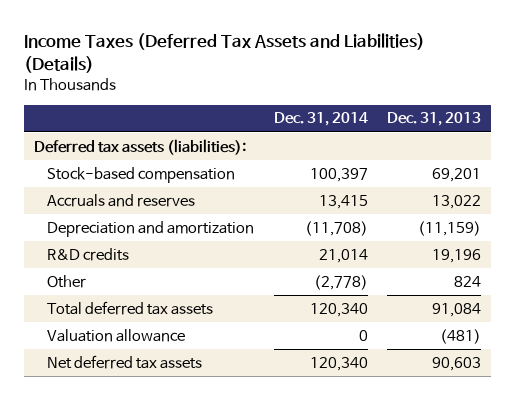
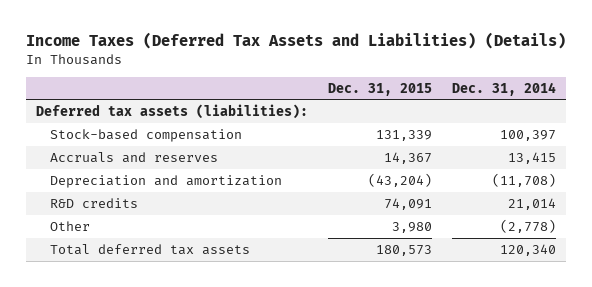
- | Dec. 31, 2014 | Dec. 31, 2013
+ | Dec. 31, 2015 | Dec. 31, 2014
- Valuation allowance | 0 | (481)
- Net deferred tax assets | 120,340 | 90,603

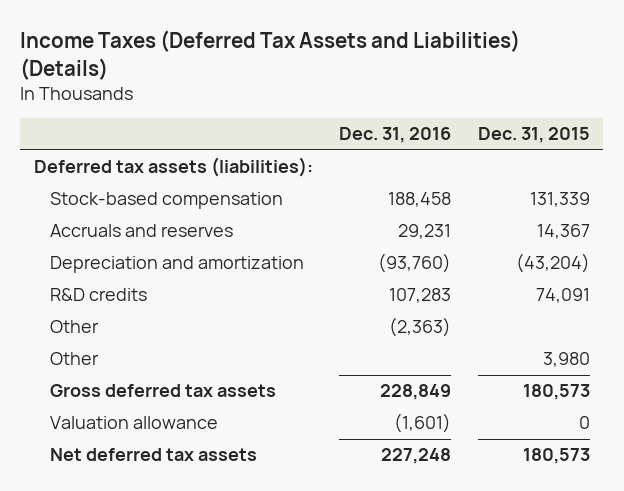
- | Dec. 31, 2015 | Dec. 31, 2014
+ | Dec. 31, 2016 | Dec. 31, 2015
+ Other | (2,363) |
- Total deferred tax assets | 180,573 | 120,340
+ Gross deferred tax assets | 228,849 | 180,573
+ Valuation allowance | (1,601) | 0
+ Net deferred tax assets | 227,248 | 180,573

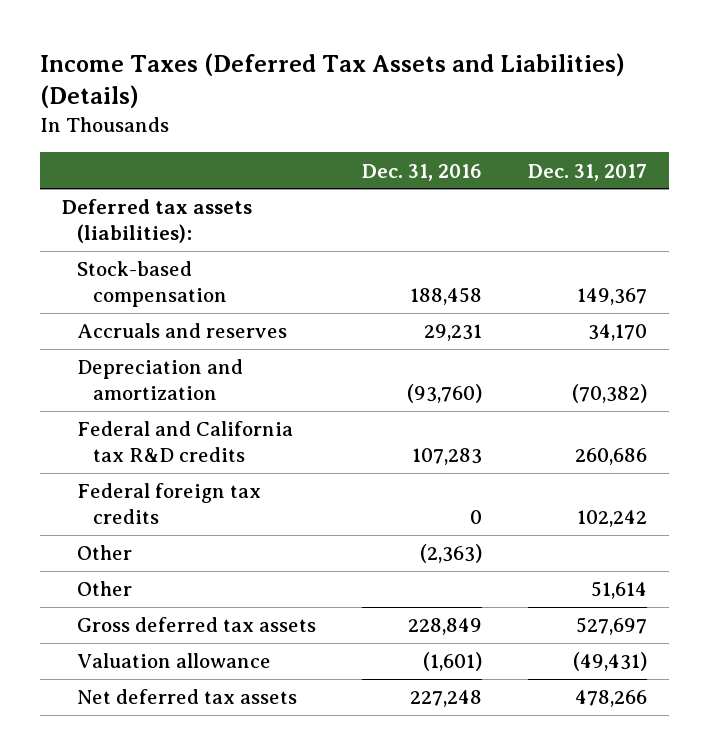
- | Dec. 31, 2016 | Dec. 31, 2015
+ | Dec. 31, 2016 | Dec. 31, 2017
- R&D credits | 107,283 | 74,091
+ Federal and California tax R&D credits | 107,283 | 260,686
+ Federal foreign tax credits | 0 | 102,242

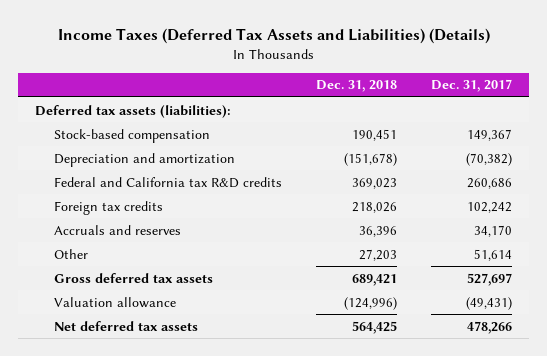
- | Dec. 31, 2016 | Dec. 31, 2017
+ | Dec. 31, 2018 | Dec. 31, 2017
- Federal foreign tax credits | 0 | 102,242
- Other | (2,363) |
+ Foreign tax credits | 218,026 | 102,242
moved down: Accruals and reserves | 36,396 | 34,170

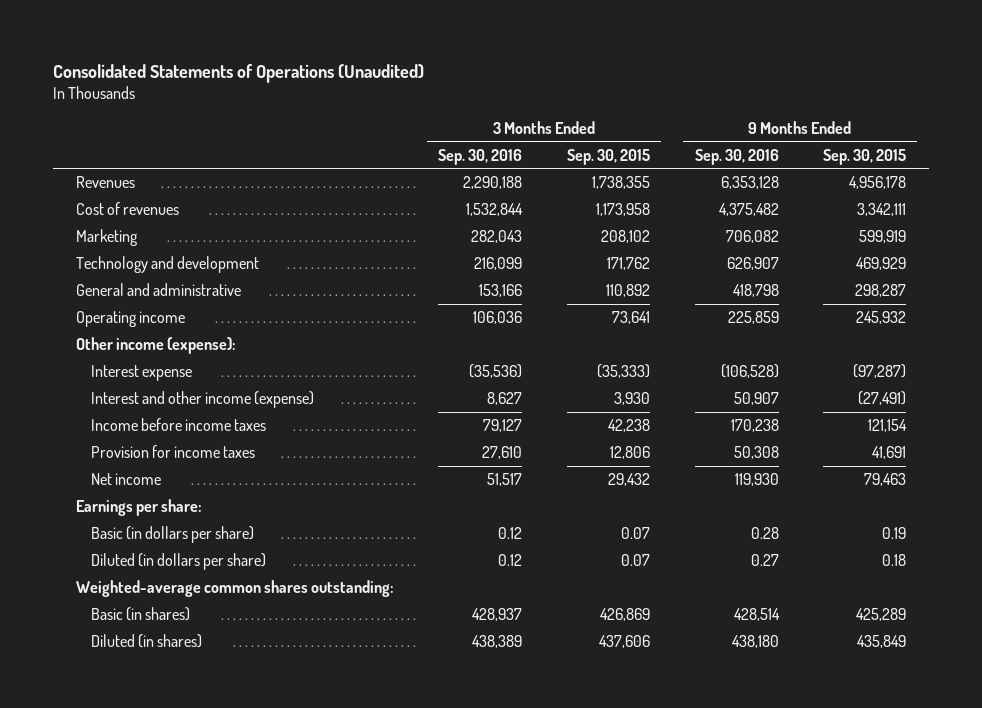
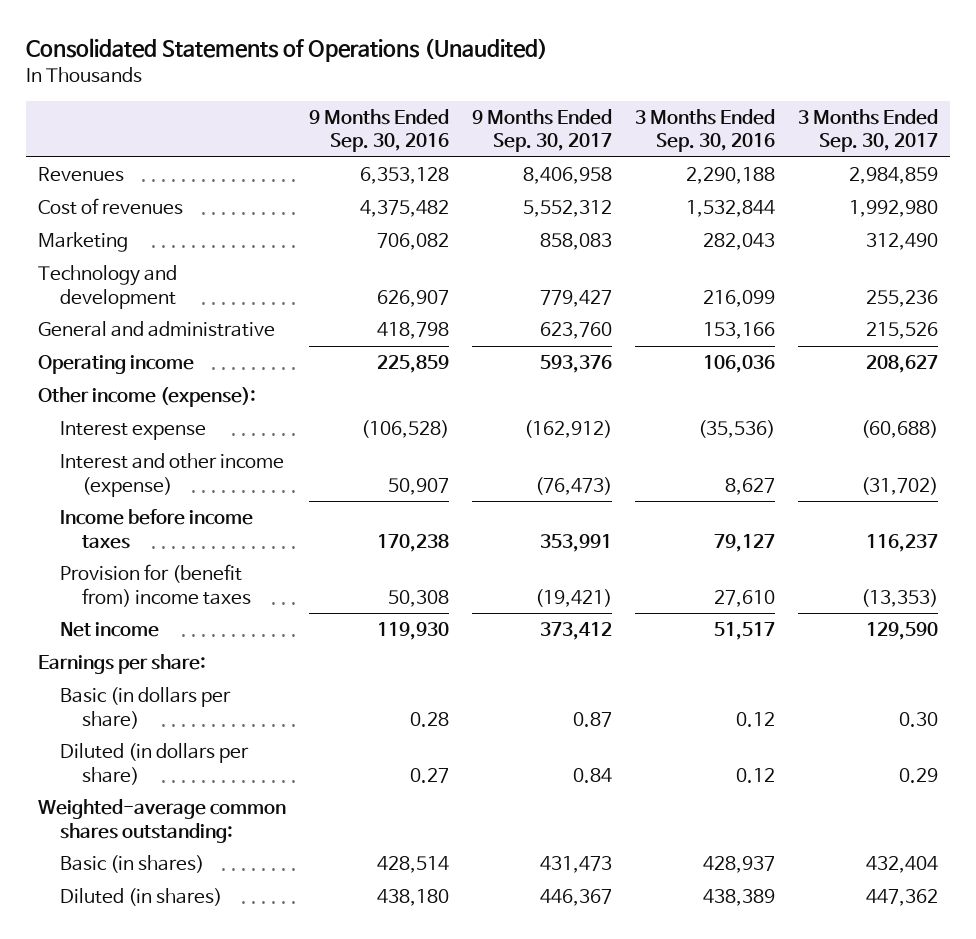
- | 3 Months Ended Sep. 30, 2016 | 3 Months Ended Sep. 30, 2015 | 9 Months Ended Sep. 30, 2016 | 9 Months Ended Sep. 30, 2015
+ | 9 Months Ended Sep. 30, 2016 | 9 Months Ended Sep. 30, 2017 | 3 Months Ended Sep. 30, 2016 | 3 Months Ended Sep. 30, 2017
- Provision for income taxes | 27,610 | 12,806 | 50,308 | 41,691
+ Provision for (benefit from) income taxes | 50,308 | (19,421) | 27,610 | (13,353)

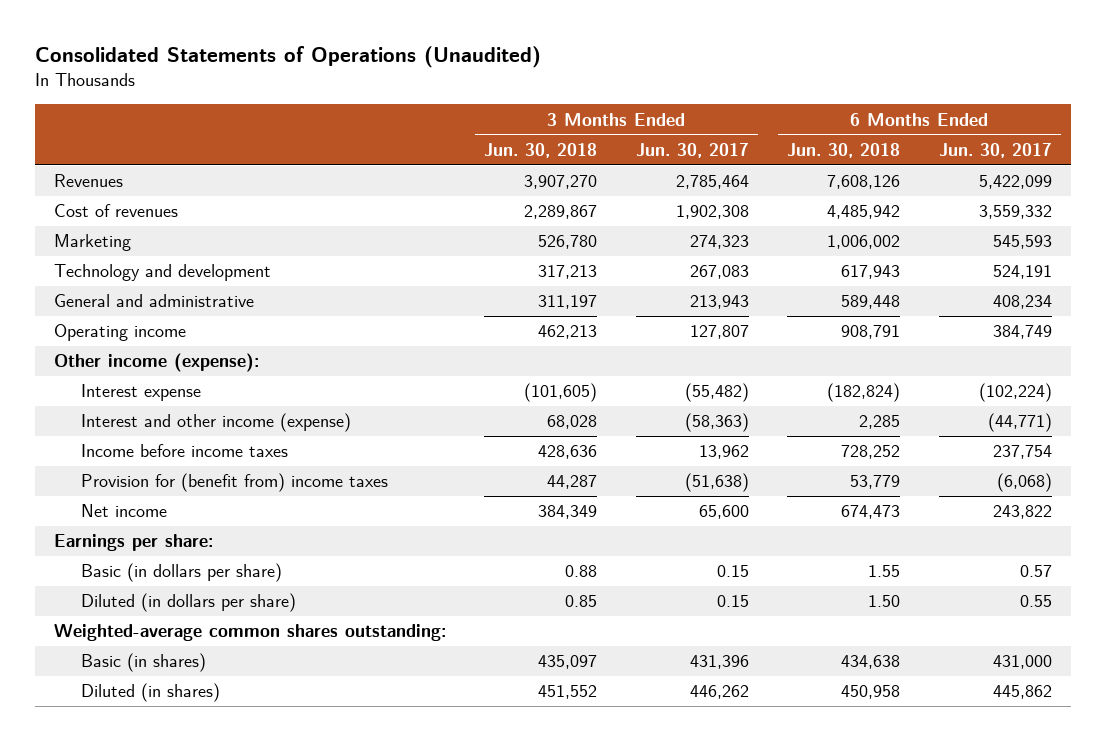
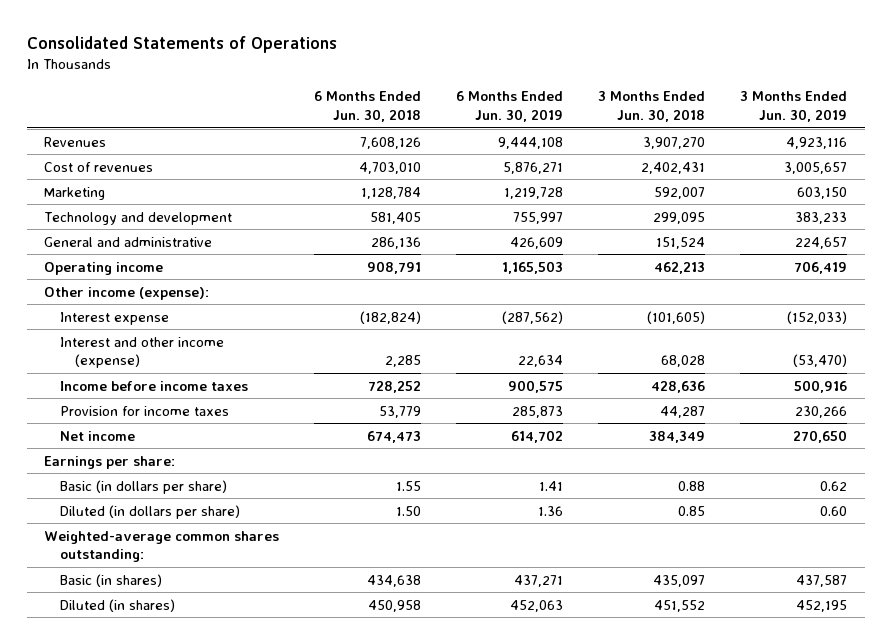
- Consolidated Statements of Operations (Unaudited)
+ Consolidated Statements of Operations
- | 3 Months Ended Jun. 30, 2018 | 3 Months Ended Jun. 30, 2017 | 6 Months Ended Jun. 30, 2018 | 6 Months Ended Jun. 30, 2017
+ | 6 Months Ended Jun. 30, 2018 | 6 Months Ended Jun. 30, 2019 | 3 Months Ended Jun. 30, 2018 | 3 Months Ended Jun. 30, 2019
- Cost of revenues | 2,289,867 | 1,902,308 | 4,485,942 | 3,559,332
- Marketing | 526,780 | 274,323 | 1,006,002 | 545,593
- Technology and development | 317,213 | 267,083 | 617,943 | 524,191
- General and administrative | 311,197 | 213,943 | 589,448 | 408,234
+ Cost of revenues | 4,703,010 | 5,876,271 | 2,402,431 | 3,005,657
+ Marketing | 1,128,784 | 1,219,728 | 592,007 | 603,150
+ Technology and development | 581,405 | 755,997 | 299,095 | 383,233
+ General and administrative | 286,136 | 426,609 | 151,524 | 224,657
- Provision for (benefit from) income taxes | 44,287 | (51,638) | 53,779 | (6,068)
+ Provision for income taxes | 53,779 | 285,873 | 44,287 | 230,266

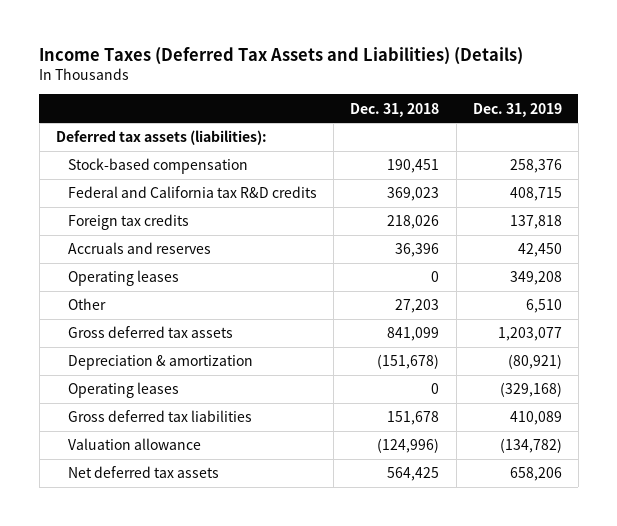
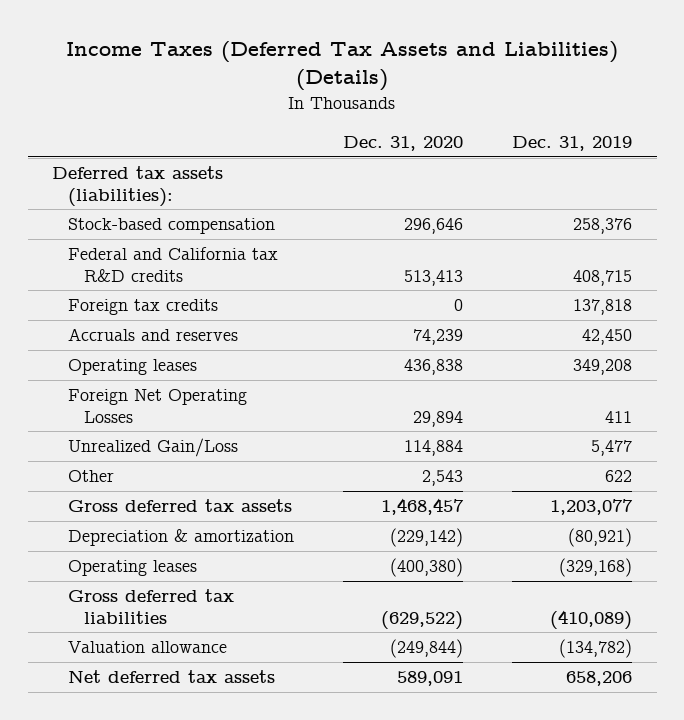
- | Dec. 31, 2018 | Dec. 31, 2019
+ | Dec. 31, 2020 | Dec. 31, 2019
- Other | 27,203 | 6,510
+ Foreign Net Operating Losses | 29,894 | 411
+ Unrealized Gain/Loss | 114,884 | 5,477
+ Other | 2,543 | 622
- Gross deferred tax liabilities | 151,678 | 410,089
+ Gross deferred tax liabilities | (629,522) | (410,089)

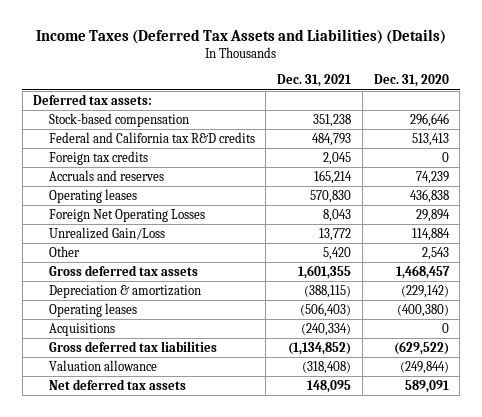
- | Dec. 31, 2020 | Dec. 31, 2019
+ | Dec. 31, 2021 | Dec. 31, 2020
- Deferred tax assets (liabilities):
+ Deferred tax assets:
+ Acquisitions | (240,334) | 0

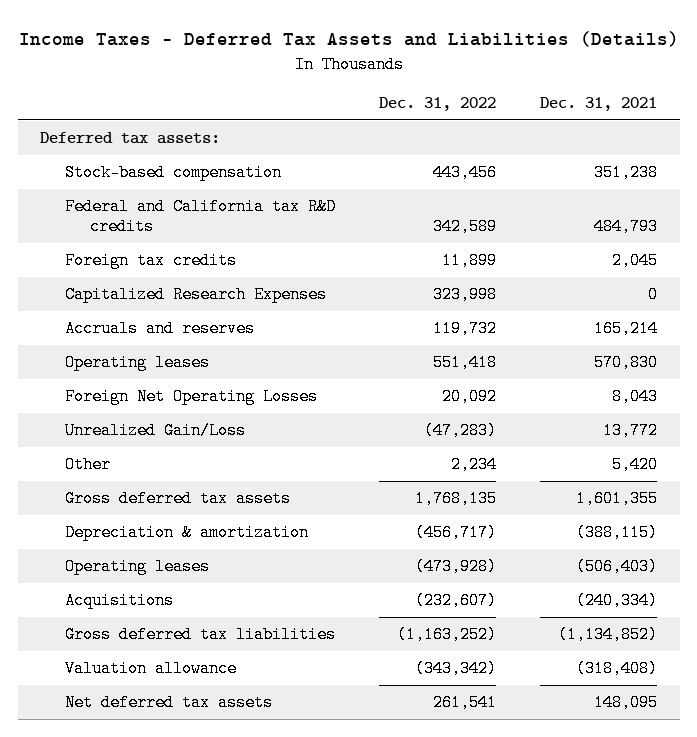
- Income Taxes (Deferred Tax Assets and Liabilities) (Details)
+ Income Taxes - Deferred Tax Assets and Liabilities (Details)
- | Dec. 31, 2021 | Dec. 31, 2020
+ | Dec. 31, 2022 | Dec. 31, 2021
+ Capitalized Research Expenses | 323,998 | 0

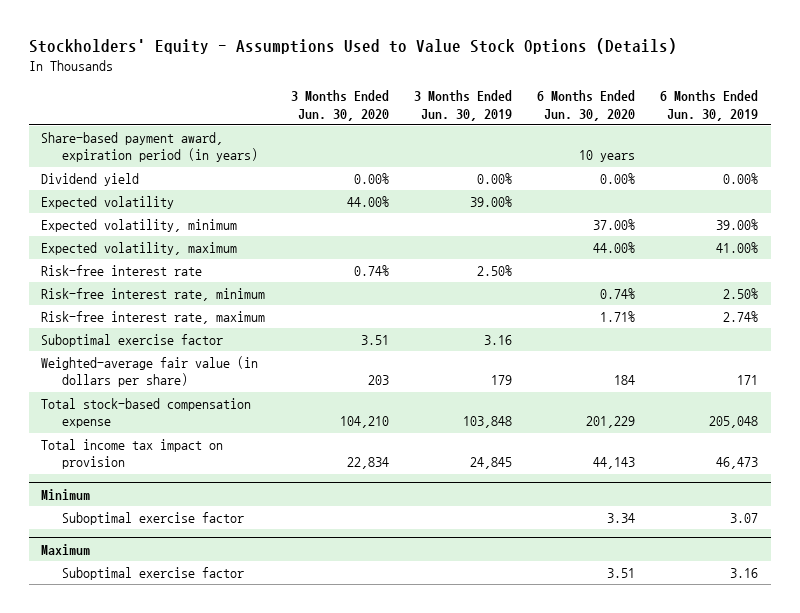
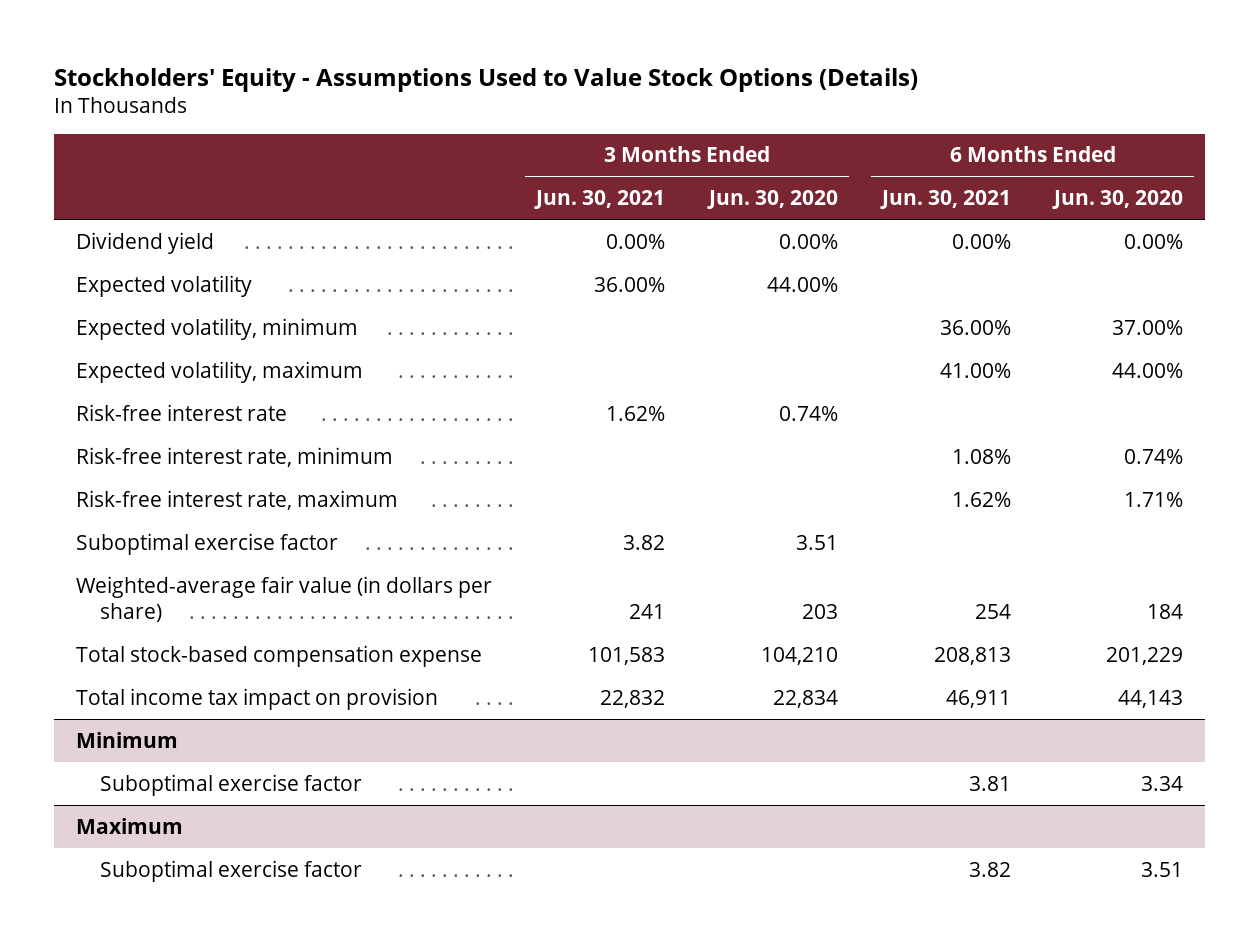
- | 3 Months Ended Jun. 30, 2020 | 3 Months Ended Jun. 30, 2019 | 6 Months Ended Jun. 30, 2020 | 6 Months Ended Jun. 30, 2019
+ | 3 Months Ended Jun. 30, 2021 | 3 Months Ended Jun. 30, 2020 | 6 Months Ended Jun. 30, 2021 | 6 Months Ended Jun. 30, 2020
- Share-based payment award, expiration period (in years) | | | 10 years |

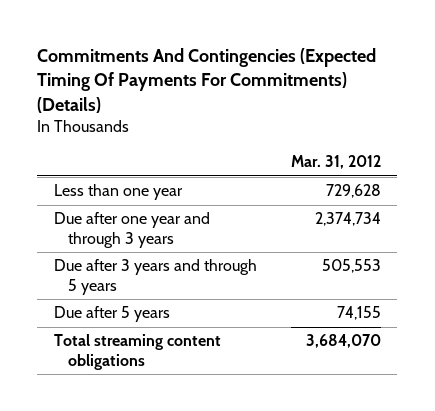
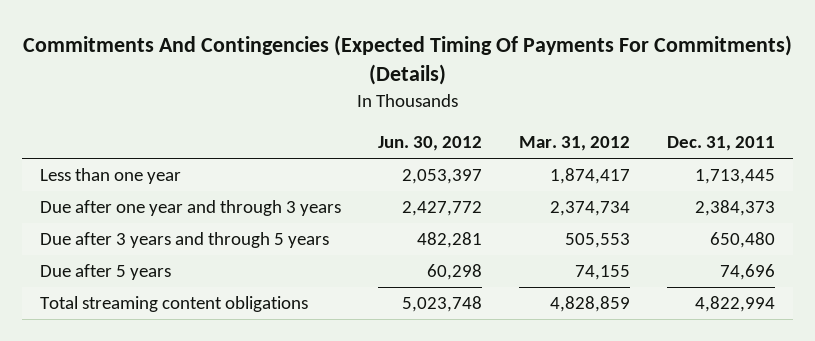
- | Mar. 31, 2012
+ | Jun. 30, 2012 | Mar. 31, 2012 | Dec. 31, 2011
- Less than one year | 729,628
+ Less than one year | 2,053,397 | 1,874,417 | 1,713,445
- Total streaming content obligations | 3,684,070
+ Total streaming content obligations | 5,023,748 | 4,828,859 | 4,822,994

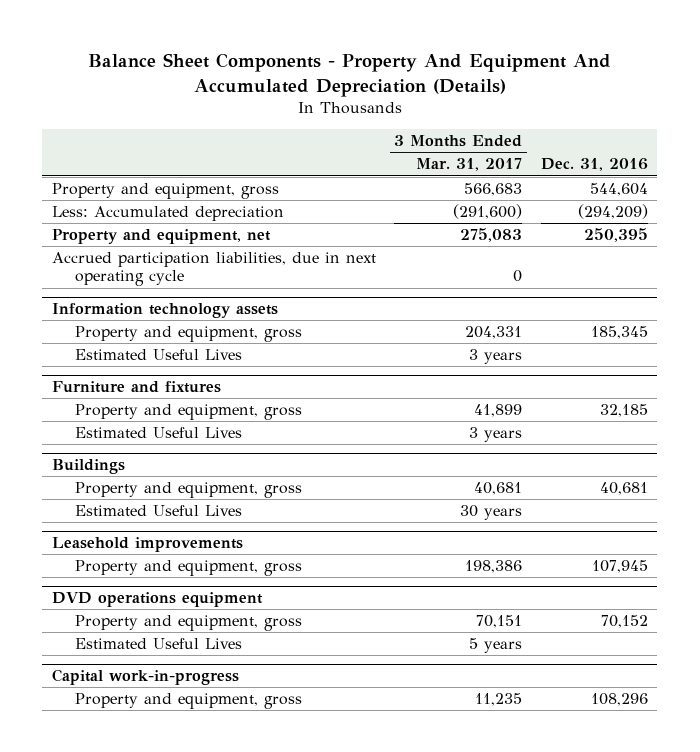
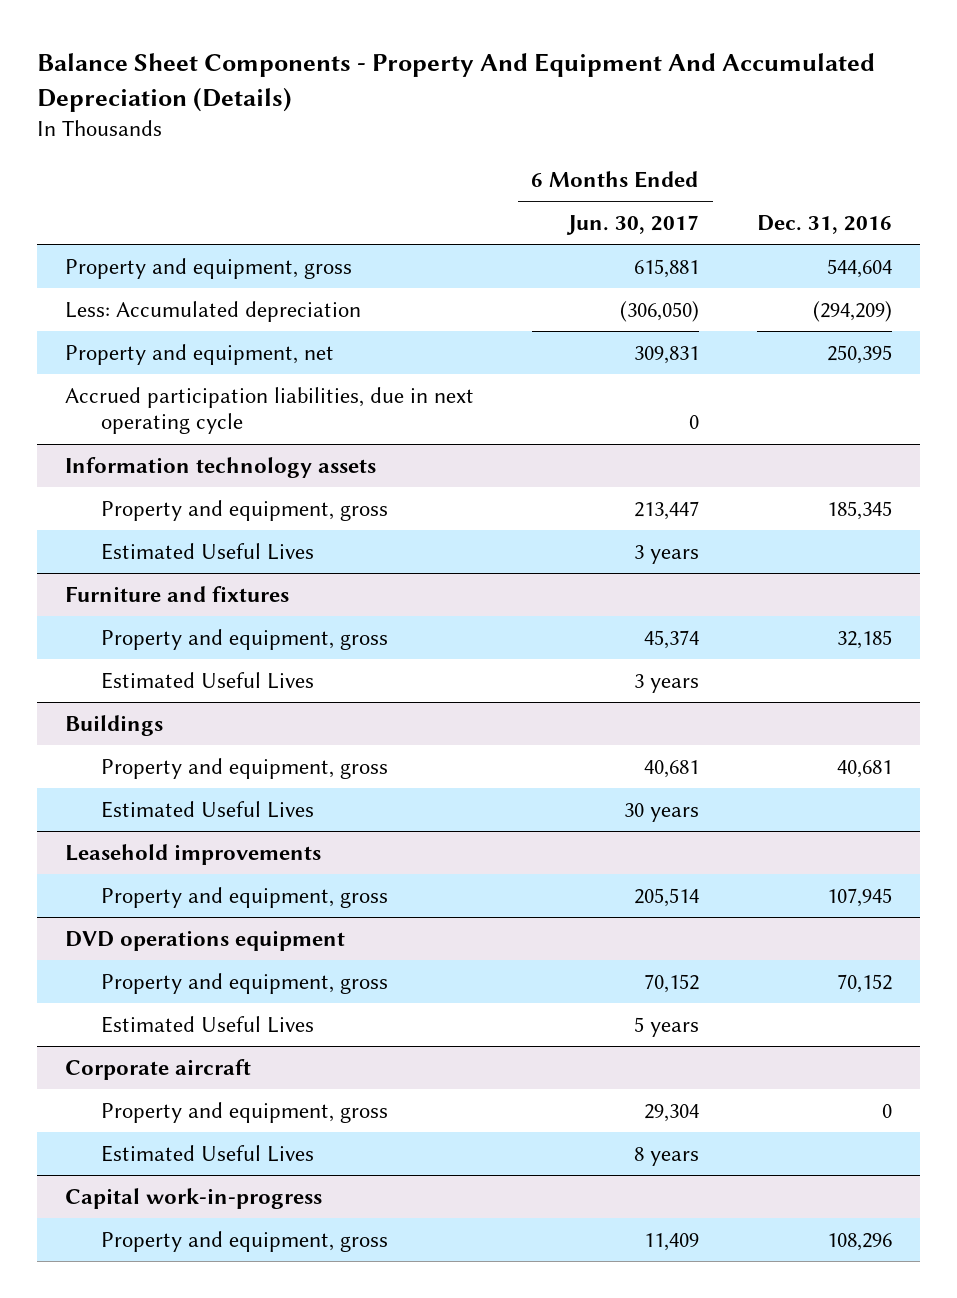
- | 3 Months Ended Mar. 31, 2017 | Dec. 31, 2016
+ | 6 Months Ended Jun. 30, 2017 | Dec. 31, 2016
+ Corporate aircraft
+ Property and equipment, gross | 29,304 | 0
+ Estimated Useful Lives | 8 years |

